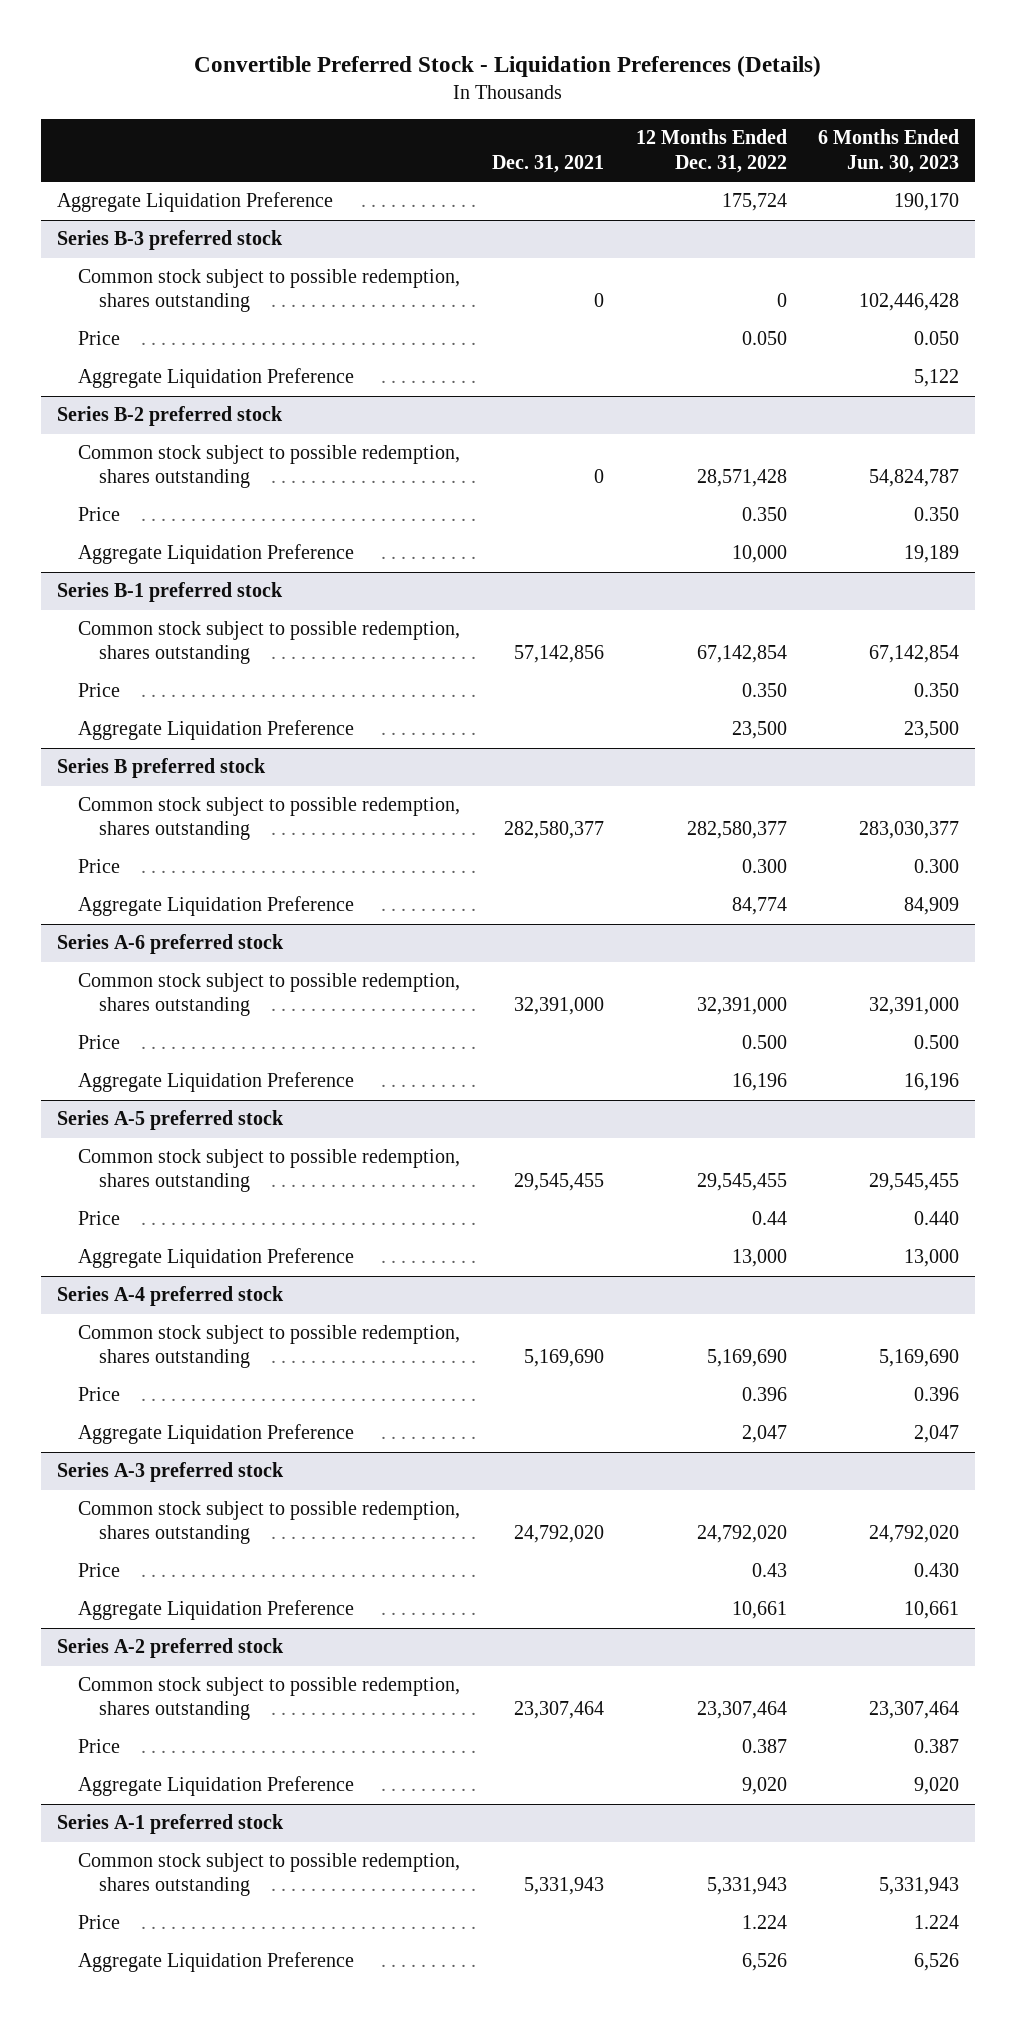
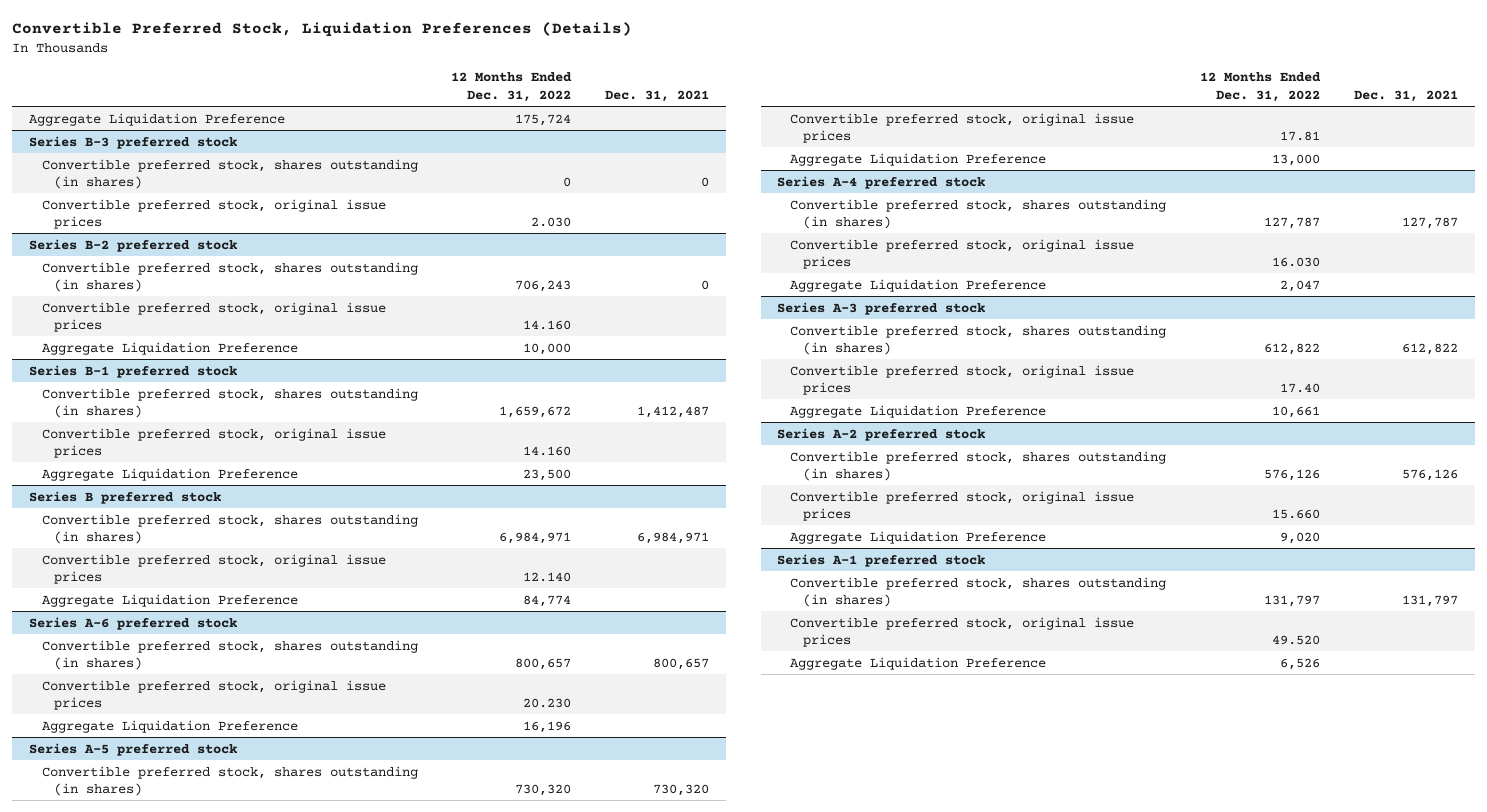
- Convertible Preferred Stock - Liquidation Preferences (Details)
+ Convertible Preferred Stock, Liquidation Preferences (Details)
- | Dec. 31, 2021 | 12 Months Ended Dec. 31, 2022 | 6 Months Ended Jun. 30, 2023
+ | 12 Months Ended Dec. 31, 2022 | Dec. 31, 2021
@ Series B-3 preferred stock
- Common stock subject to possible redemption, shares outstanding | 0 | 0 | 102,446,428
- Price | | 0.050 | 0.050
- Aggregate Liquidation Preference | | | 5,122
+ Convertible preferred stock, shares outstanding (in shares) | 0 | 0
+ Convertible preferred stock, original issue prices | 2.030 |
@ Series B-2 preferred stock
- Common stock subject to possible redemption, shares outstanding | 0 | 28,571,428 | 54,824,787
- Price | | 0.350 | 0.350
+ Convertible preferred stock, shares outstanding (in shares) | 706,243 | 0
+ Convertible preferred stock, original issue prices | 14.160 |
@ Series B-1 preferred stock
- Common stock subject to possible redemption, shares outstanding | 57,142,856 | 67,142,854 | 67,142,854
- Price | | 0.350 | 0.350
+ Convertible preferred stock, shares outstanding (in shares) | 1,659,672 | 1,412,487
+ Convertible preferred stock, original issue prices | 14.160 |
@ Series B preferred stock
- Common stock subject to possible redemption, shares outstanding | 282,580,377 | 282,580,377 | 283,030,377
- Price | | 0.300 | 0.300
+ Convertible preferred stock, shares outstanding (in shares) | 6,984,971 | 6,984,971
+ Convertible preferred stock, original issue prices | 12.140 |
@ Series A-6 preferred stock
- Common stock subject to possible redemption, shares outstanding | 32,391,000 | 32,391,000 | 32,391,000
- Price | | 0.500 | 0.500
+ Convertible preferred stock, shares outstanding (in shares) | 800,657 | 800,657
+ Convertible preferred stock, original issue prices | 20.230 |
@ Series A-5 preferred stock
- Common stock subject to possible redemption, shares outstanding | 29,545,455 | 29,545,455 | 29,545,455
- Price | | 0.44 | 0.440
+ Convertible preferred stock, shares outstanding (in shares) | 730,320 | 730,320
+ Convertible preferred stock, original issue prices | 17.81 |
@ Series A-4 preferred stock
- Common stock subject to possible redemption, shares outstanding | 5,169,690 | 5,169,690 | 5,169,690
- Price | | 0.396 | 0.396
+ Convertible preferred stock, shares outstanding (in shares) | 127,787 | 127,787
+ Convertible preferred stock, original issue prices | 16.030 |
@ Series A-3 preferred stock
- Common stock subject to possible redemption, shares outstanding | 24,792,020 | 24,792,020 | 24,792,020
- Price | | 0.43 | 0.430
+ Convertible preferred stock, shares outstanding (in shares) | 612,822 | 612,822
+ Convertible preferred stock, original issue prices | 17.40 |
@ Series A-2 preferred stock
- Common stock subject to possible redemption, shares outstanding | 23,307,464 | 23,307,464 | 23,307,464
- Price | | 0.387 | 0.387
+ Convertible preferred stock, shares outstanding (in shares) | 576,126 | 576,126
+ Convertible preferred stock, original issue prices | 15.660 |
@ Series A-1 preferred stock
- Common stock subject to possible redemption, shares outstanding | 5,331,943 | 5,331,943 | 5,331,943
- Price | | 1.224 | 1.224
+ Convertible preferred stock, shares outstanding (in shares) | 131,797 | 131,797
+ Convertible preferred stock, original issue prices | 49.520 |

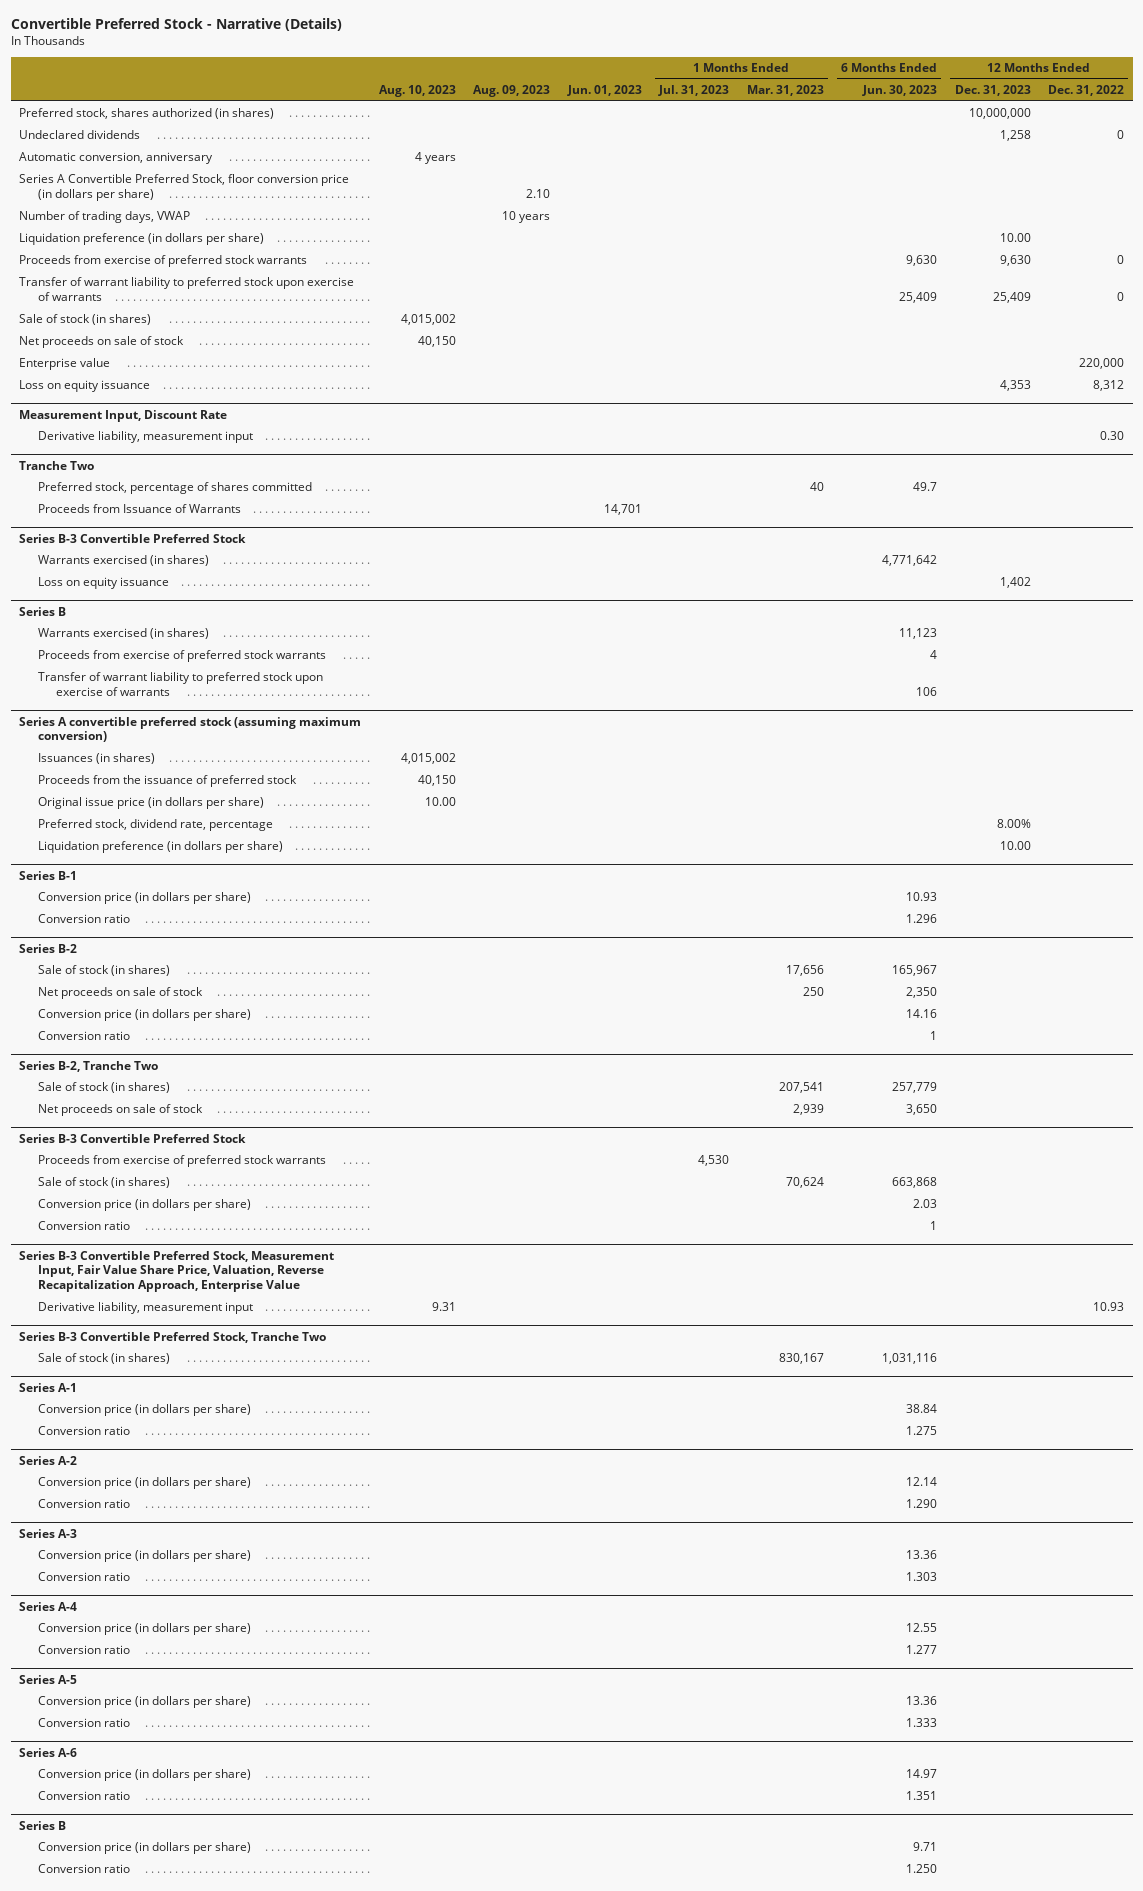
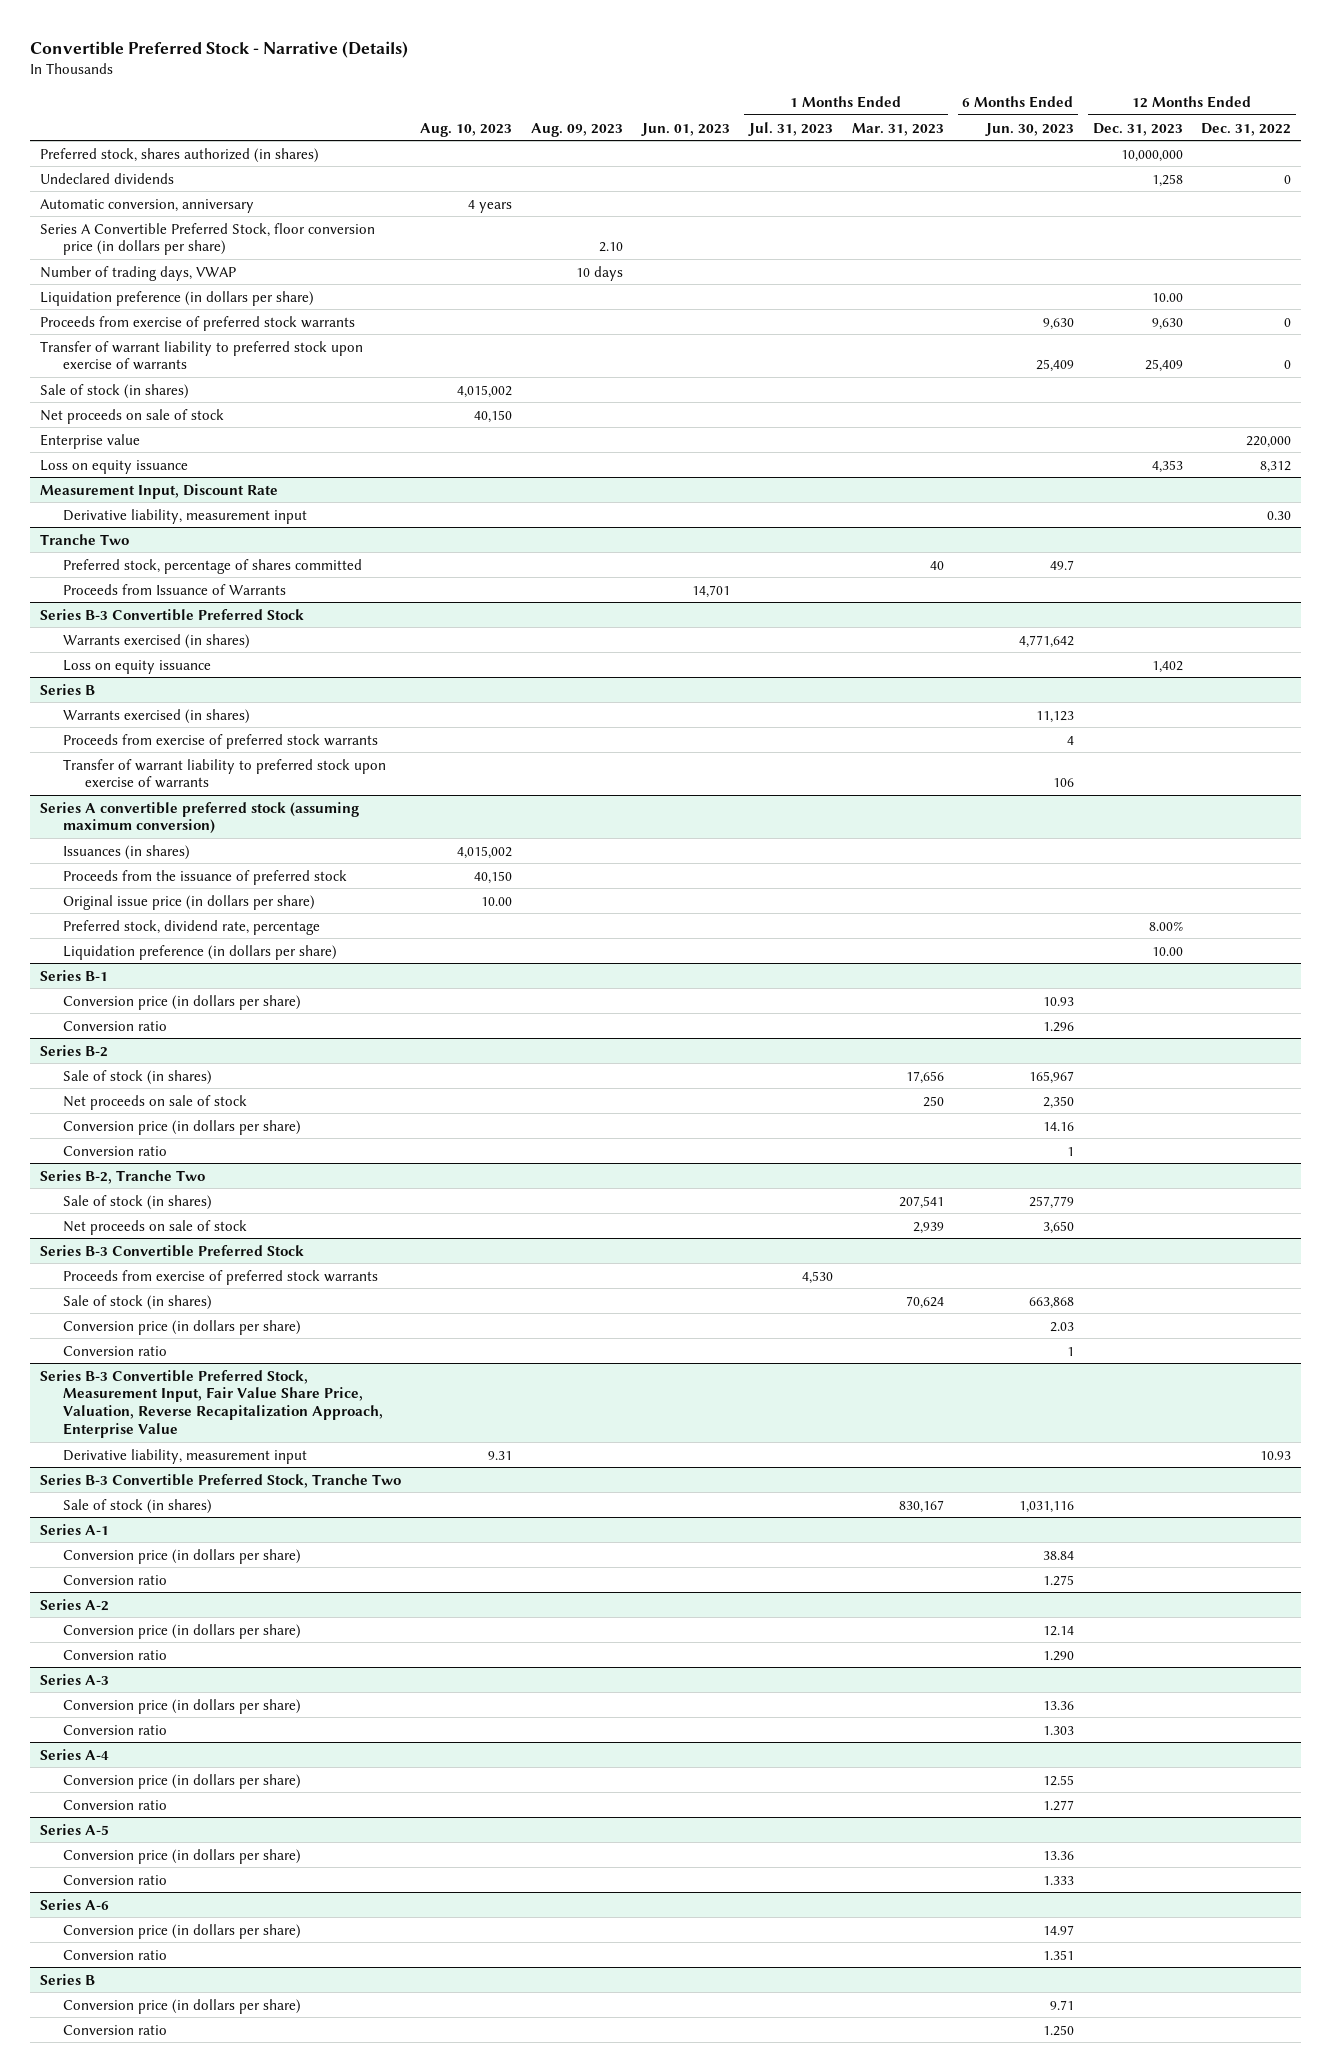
- Number of trading days, VWAP | | 10 years | | | | | |
+ Number of trading days, VWAP | | 10 days | | | | | |

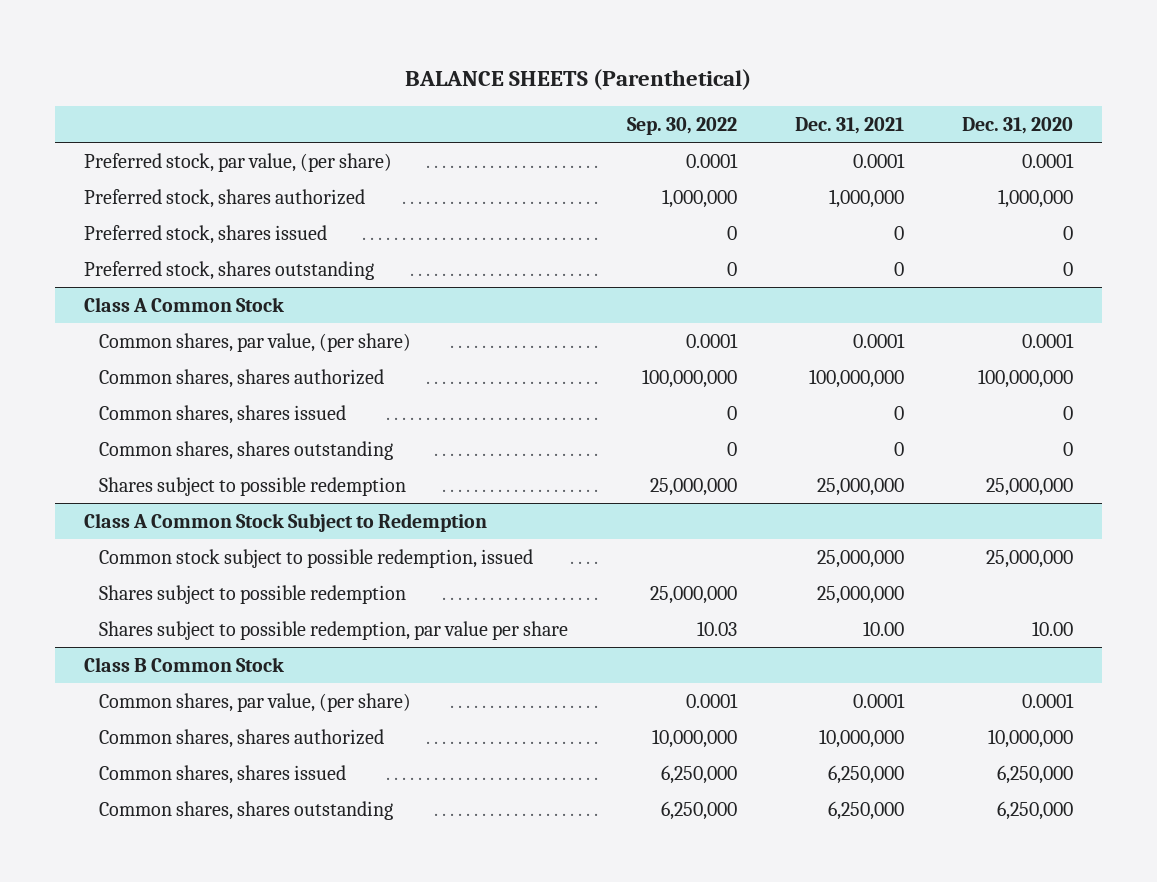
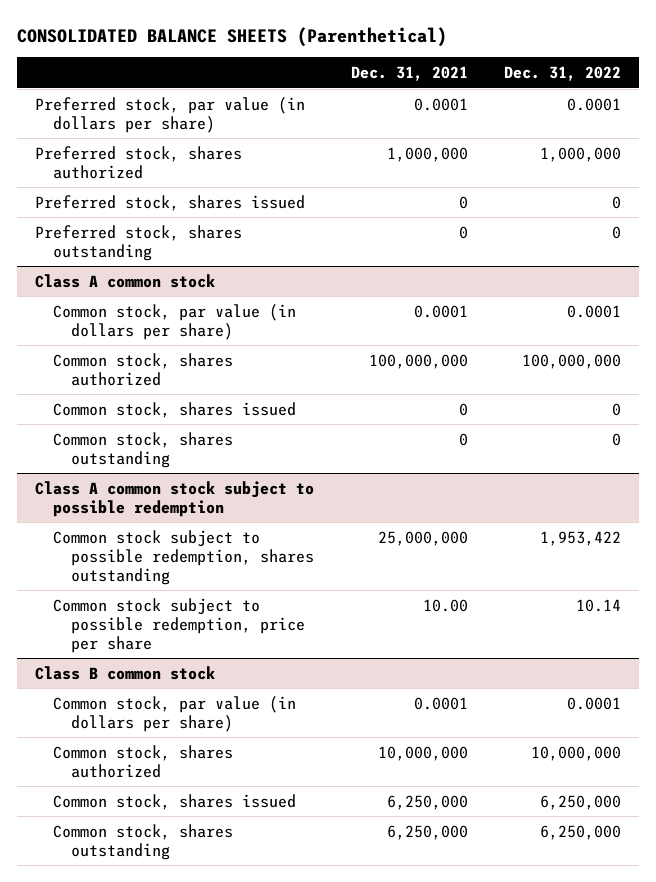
- BALANCE SHEETS (Parenthetical)
+ CONSOLIDATED BALANCE SHEETS (Parenthetical)
- | Sep. 30, 2022 | Dec. 31, 2021 | Dec. 31, 2020
+ | Dec. 31, 2021 | Dec. 31, 2022
- Preferred stock, par value, (per share) | 0.0001 | 0.0001 | 0.0001
+ Preferred stock, par value (in dollars per share) | 0.0001 | 0.0001
- Class A Common Stock
- Common shares, par value, (per share) | 0.0001 | 0.0001 | 0.0001
- Common shares, shares authorized | 100,000,000 | 100,000,000 | 100,000,000
- Common shares, shares issued | 0 | 0 | 0
- Common shares, shares outstanding | 0 | 0 | 0
- Shares subject to possible redemption | 25,000,000 | 25,000,000 | 25,000,000
- Class A Common Stock Subject to Redemption
- Common stock subject to possible redemption, issued | | 25,000,000 | 25,000,000
- Shares subject to possible redemption | 25,000,000 | 25,000,000 |
- Shares subject to possible redemption, par value per share | 10.03 | 10.00 | 10.00
- Class B Common Stock
- Common shares, par value, (per share) | 0.0001 | 0.0001 | 0.0001
- Common shares, shares authorized | 10,000,000 | 10,000,000 | 10,000,000
- Common shares, shares issued | 6,250,000 | 6,250,000 | 6,250,000
- Common shares, shares outstanding | 6,250,000 | 6,250,000 | 6,250,000
+ Class A common stock
+ Common stock, par value (in dollars per share) | 0.0001 | 0.0001
+ Common stock, shares authorized | 100,000,000 | 100,000,000
+ Common stock, shares issued | 0 | 0
+ Common stock, shares outstanding | 0 | 0
+ Class A common stock subject to possible redemption
+ Common stock subject to possible redemption, shares outstanding | 25,000,000 | 1,953,422
+ Common stock subject to possible redemption, price per share | 10.00 | 10.14
+ Class B common stock
+ Common stock, par value (in dollars per share) | 0.0001 | 0.0001
+ Common stock, shares authorized | 10,000,000 | 10,000,000
+ Common stock, shares issued | 6,250,000 | 6,250,000
+ Common stock, shares outstanding | 6,250,000 | 6,250,000

